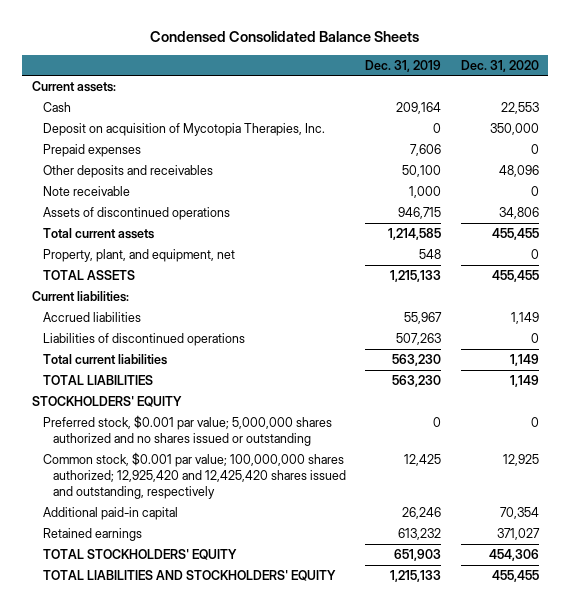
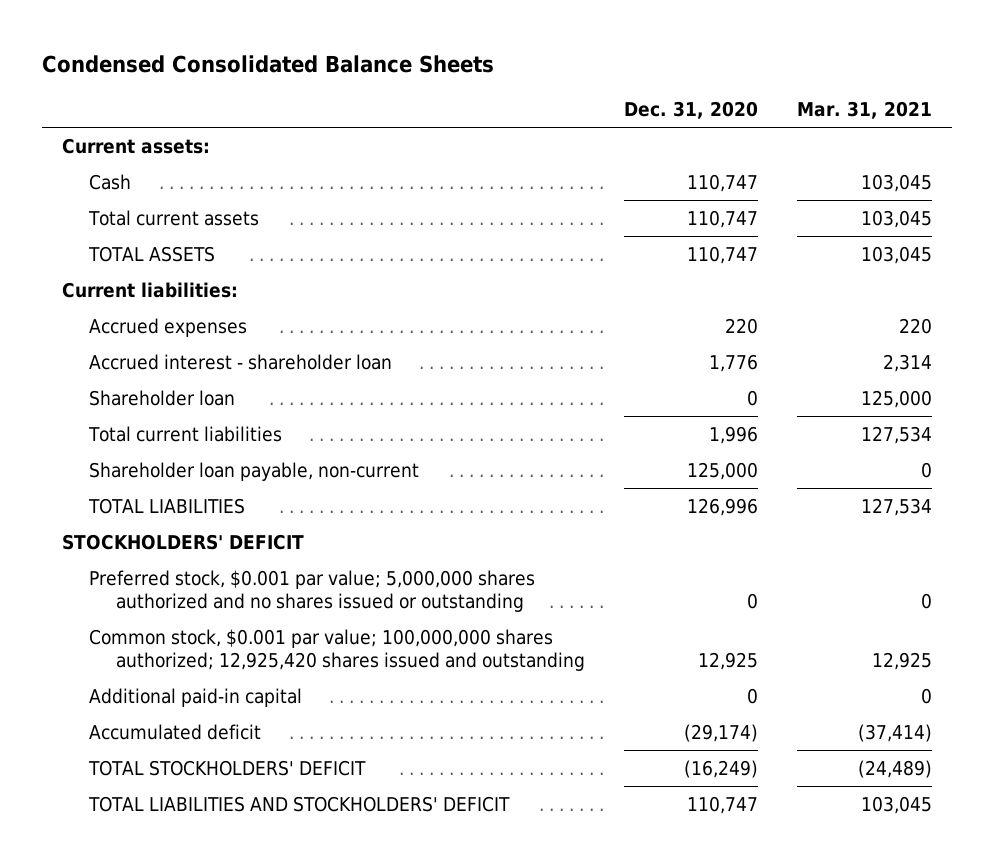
- | Dec. 31, 2019 | Dec. 31, 2020
+ | Dec. 31, 2020 | Mar. 31, 2021
- Cash | 209,164 | 22,553
- Deposit on acquisition of Mycotopia Therapies, Inc. | 0 | 350,000
- Prepaid expenses | 7,606 | 0
- Other deposits and receivables | 50,100 | 48,096
- Note receivable | 1,000 | 0
- Assets of discontinued operations | 946,715 | 34,806
- Total current assets | 1,214,585 | 455,455
- Property, plant, and equipment, net | 548 | 0
- TOTAL ASSETS | 1,215,133 | 455,455
+ Cash | 110,747 | 103,045
+ Total current assets | 110,747 | 103,045
+ TOTAL ASSETS | 110,747 | 103,045
- Accrued liabilities | 55,967 | 1,149
- Liabilities of discontinued operations | 507,263 | 0
- Total current liabilities | 563,230 | 1,149
- TOTAL LIABILITIES | 563,230 | 1,149
- STOCKHOLDERS' EQUITY
+ Accrued expenses | 220 | 220
+ Accrued interest - shareholder loan | 1,776 | 2,314
+ Shareholder loan | 0 | 125,000
+ Total current liabilities | 1,996 | 127,534
+ Shareholder loan payable, non-current | 125,000 | 0
+ TOTAL LIABILITIES | 126,996 | 127,534
+ STOCKHOLDERS' DEFICIT
- Common stock, $0.001 par value; 100,000,000 shares authorized; 12,925,420 and 12,425,420 shares issued and outstanding, respectively | 12,425 | 12,925
- Additional paid-in capital | 26,246 | 70,354
- Retained earnings | 613,232 | 371,027
- TOTAL STOCKHOLDERS' EQUITY | 651,903 | 454,306
- TOTAL LIABILITIES AND STOCKHOLDERS' EQUITY | 1,215,133 | 455,455
+ Common stock, $0.001 par value; 100,000,000 shares authorized; 12,925,420 shares issued and outstanding | 12,925 | 12,925
+ Additional paid-in capital | 0 | 0
+ Accumulated deficit | (29,174) | (37,414)
+ TOTAL STOCKHOLDERS' DEFICIT | (16,249) | (24,489)
+ TOTAL LIABILITIES AND STOCKHOLDERS' DEFICIT | 110,747 | 103,045

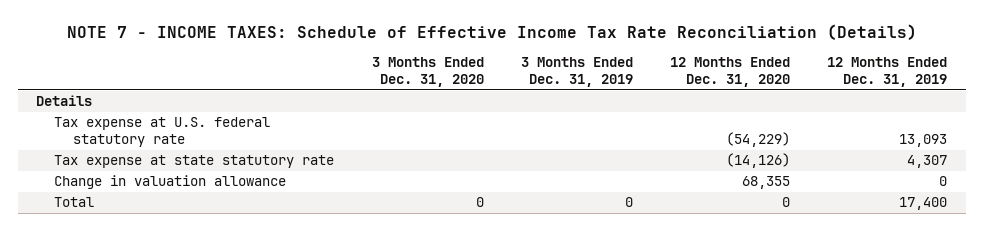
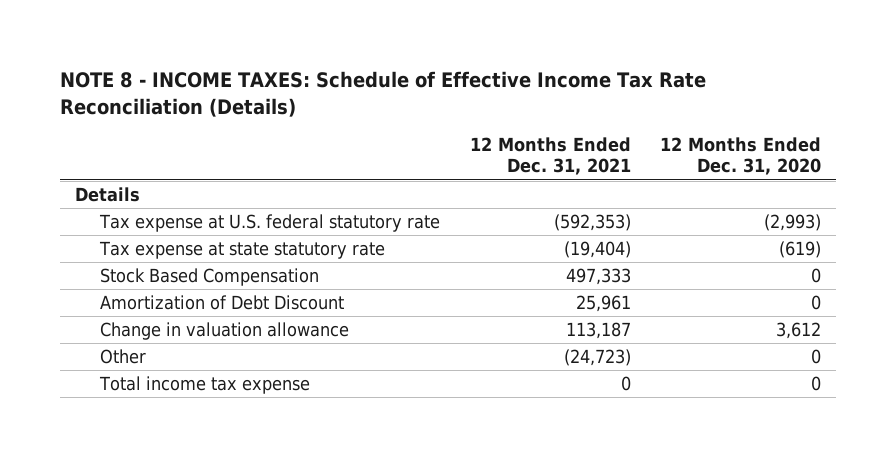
- NOTE 7 - INCOME TAXES: Schedule of Effective Income Tax Rate Reconciliation (Details)
+ NOTE 8 - INCOME TAXES: Schedule of Effective Income Tax Rate Reconciliation (Details)
- | 3 Months Ended Dec. 31, 2020 | 3 Months Ended Dec. 31, 2019 | 12 Months Ended Dec. 31, 2020 | 12 Months Ended Dec. 31, 2019
+ | 12 Months Ended Dec. 31, 2021 | 12 Months Ended Dec. 31, 2020
- Tax expense at U.S. federal statutory rate | | | (54,229) | 13,093
- Tax expense at state statutory rate | | | (14,126) | 4,307
- Change in valuation allowance | | | 68,355 | 0
- Total | 0 | 0 | 0 | 17,400
+ Tax expense at U.S. federal statutory rate | (592,353) | (2,993)
+ Tax expense at state statutory rate | (19,404) | (619)
+ Stock Based Compensation | 497,333 | 0
+ Amortization of Debt Discount | 25,961 | 0
+ Change in valuation allowance | 113,187 | 3,612
+ Other | (24,723) | 0
+ Total income tax expense | 0 | 0

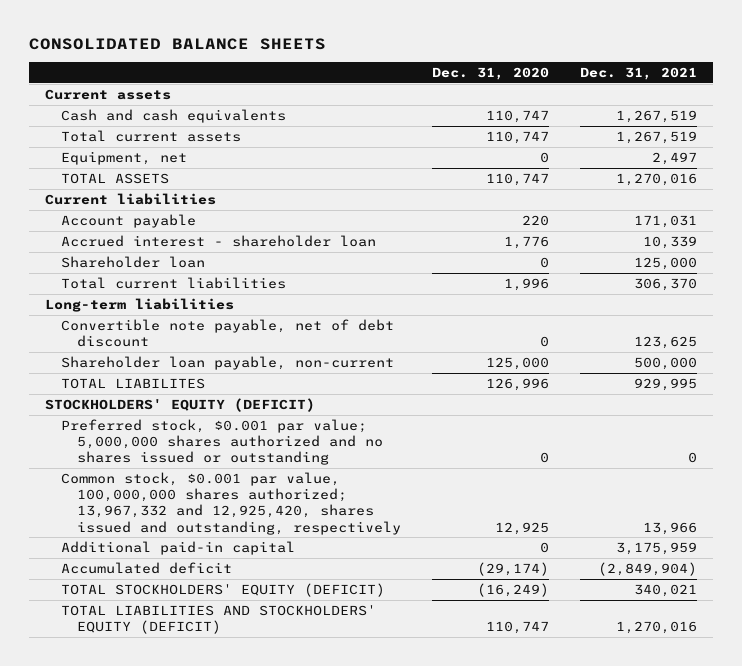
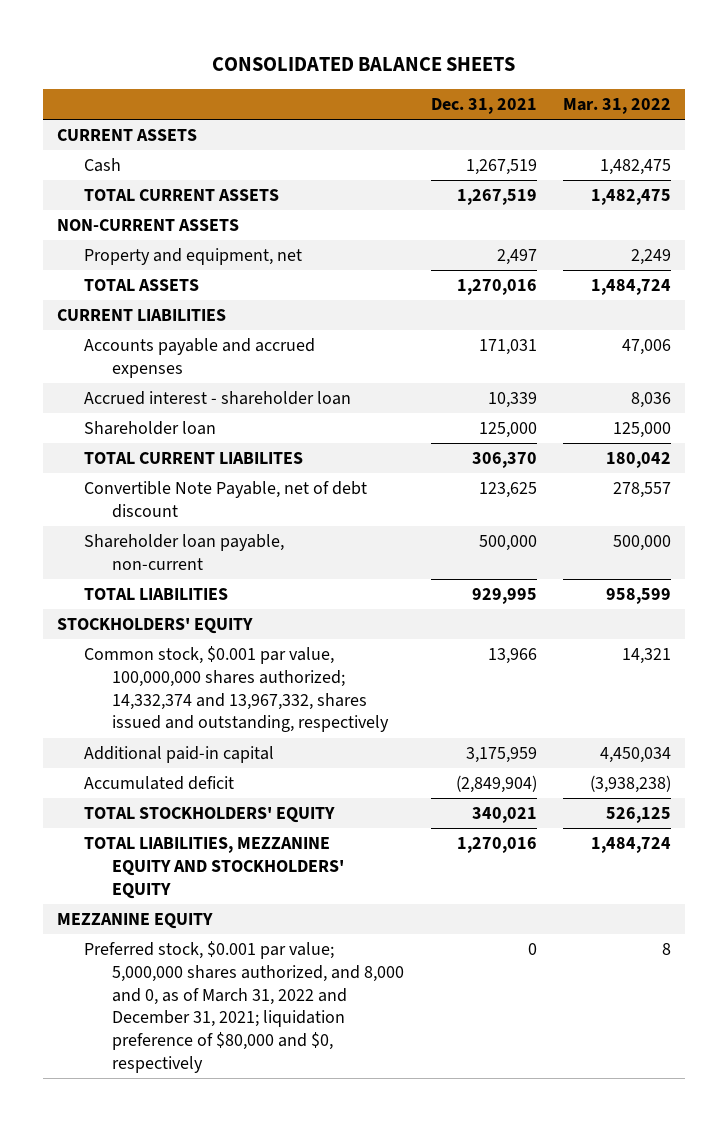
- | Dec. 31, 2020 | Dec. 31, 2021
+ | Dec. 31, 2021 | Mar. 31, 2022
- Current assets
- Cash and cash equivalents | 110,747 | 1,267,519
- Total current assets | 110,747 | 1,267,519
- Equipment, net | 0 | 2,497
+ CURRENT ASSETS
+ Cash | 1,267,519 | 1,482,475
+ TOTAL CURRENT ASSETS | 1,267,519 | 1,482,475
+ NON-CURRENT ASSETS
+ Property and equipment, net | 2,497 | 2,249
- Current liabilities
- Account payable | 220 | 171,031
+ CURRENT LIABILITIES
+ Accounts payable and accrued expenses | 171,031 | 47,006
- Total current liabilities | 1,996 | 306,370
- Long-term liabilities
- Convertible note payable, net of debt discount | 0 | 123,625
+ TOTAL CURRENT LIABILITES | 306,370 | 180,042
+ Convertible Note Payable, net of debt discount | 123,625 | 278,557
- TOTAL LIABILITES | 126,996 | 929,995
- STOCKHOLDERS' EQUITY (DEFICIT)
- Preferred stock, $0.001 par value; 5,000,000 shares authorized and no shares issued or outstanding | 0 | 0
- Common stock, $0.001 par value, 100,000,000 shares authorized; 13,967,332 and 12,925,420, shares issued and outstanding, respectively | 12,925 | 13,966
+ TOTAL LIABILITIES | 929,995 | 958,599
+ STOCKHOLDERS' EQUITY
+ Common stock, $0.001 par value, 100,000,000 shares authorized; 14,332,374 and 13,967,332, shares issued and outstanding, respectively | 13,966 | 14,321
- TOTAL STOCKHOLDERS' EQUITY (DEFICIT) | (16,249) | 340,021
- TOTAL LIABILITIES AND STOCKHOLDERS' EQUITY (DEFICIT) | 110,747 | 1,270,016
+ TOTAL STOCKHOLDERS' EQUITY | 340,021 | 526,125
+ TOTAL LIABILITIES, MEZZANINE EQUITY AND STOCKHOLDERS' EQUITY | 1,270,016 | 1,484,724
+ MEZZANINE EQUITY
+ Preferred stock, $0.001 par value; 5,000,000 shares authorized, and 8,000 and 0, as of March 31, 2022 and December 31, 2021; liquidation preference of $80,000 and $0, respectively | 0 | 8

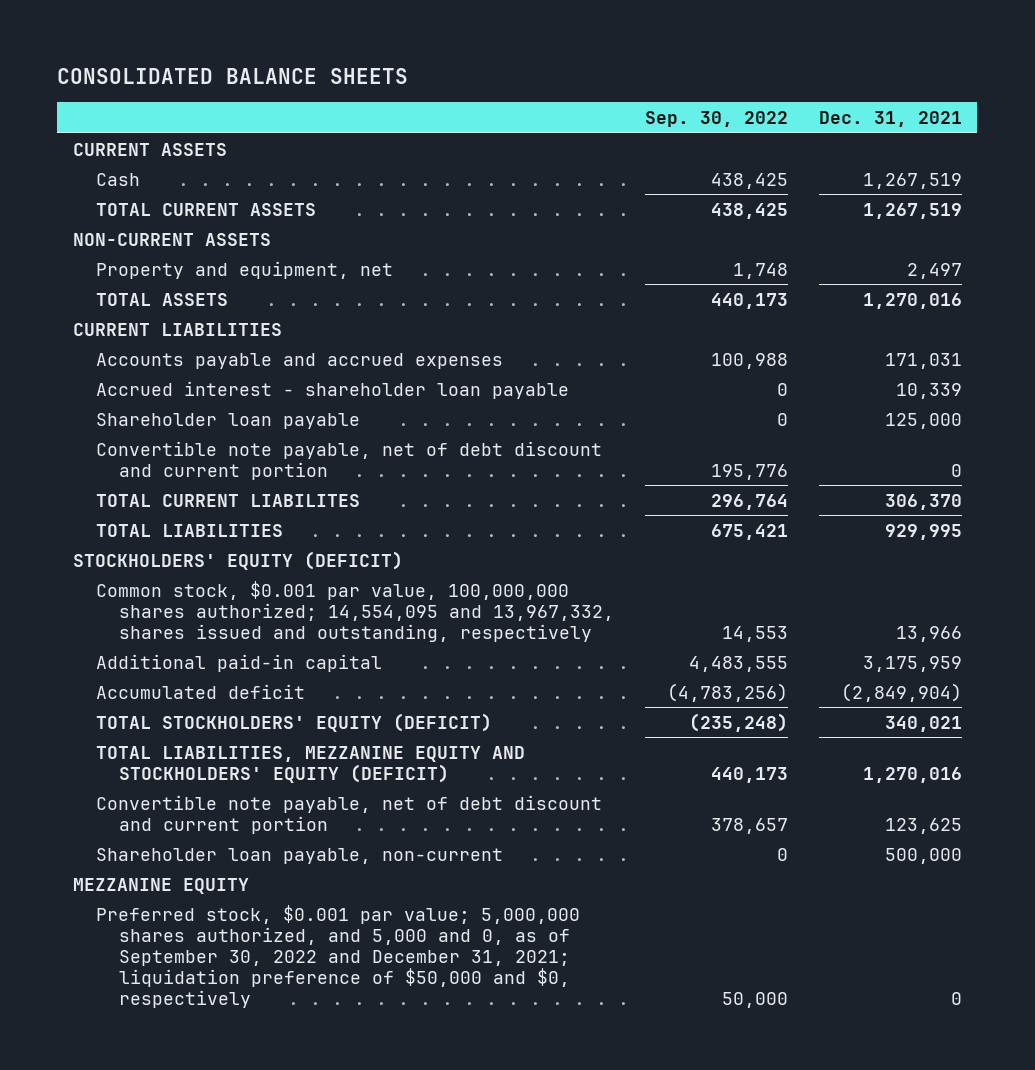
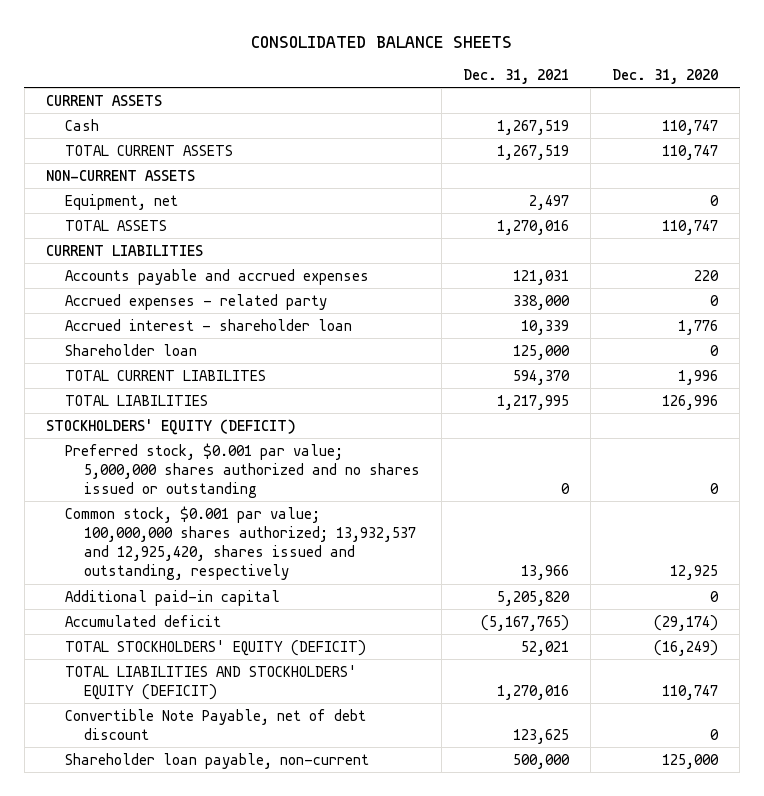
- | Sep. 30, 2022 | Dec. 31, 2021
+ | Dec. 31, 2021 | Dec. 31, 2020
- Property and equipment, net | 1,748 | 2,497
+ Equipment, net | 2,497 | 0
- Accounts payable and accrued expenses | 100,988 | 171,031
- Accrued interest - shareholder loan payable | 0 | 10,339
- Shareholder loan payable | 0 | 125,000
- Convertible note payable, net of debt discount and current portion | 195,776 | 0
- TOTAL CURRENT LIABILITES | 296,764 | 306,370
- TOTAL LIABILITIES | 675,421 | 929,995
+ Accounts payable and accrued expenses | 121,031 | 220
+ Accrued expenses - related party | 338,000 | 0
+ Accrued interest - shareholder loan | 10,339 | 1,776
+ Shareholder loan | 125,000 | 0
+ TOTAL CURRENT LIABILITES | 594,370 | 1,996
+ TOTAL LIABILITIES | 1,217,995 | 126,996
- Common stock, $0.001 par value, 100,000,000 shares authorized; 14,554,095 and 13,967,332, shares issued and outstanding, respectively | 14,553 | 13,966
- Additional paid-in capital | 4,483,555 | 3,175,959
- Accumulated deficit | (4,783,256) | (2,849,904)
- TOTAL STOCKHOLDERS' EQUITY (DEFICIT) | (235,248) | 340,021
- TOTAL LIABILITIES, MEZZANINE EQUITY AND STOCKHOLDERS' EQUITY (DEFICIT) | 440,173 | 1,270,016
- Convertible note payable, net of debt discount and current portion | 378,657 | 123,625
+ Preferred stock, $0.001 par value; 5,000,000 shares authorized and no shares issued or outstanding | 0 | 0
+ Common stock, $0.001 par value; 100,000,000 shares authorized; 13,932,537 and 12,925,420, shares issued and outstanding, respectively | 13,966 | 12,925
+ Additional paid-in capital | 5,205,820 | 0
+ Accumulated deficit | (5,167,765) | (29,174)
+ TOTAL STOCKHOLDERS' EQUITY (DEFICIT) | 52,021 | (16,249)
+ TOTAL LIABILITIES AND STOCKHOLDERS' EQUITY (DEFICIT) | 1,270,016 | 110,747
+ Convertible Note Payable, net of debt discount | 123,625 | 0
- MEZZANINE EQUITY
- Preferred stock, $0.001 par value; 5,000,000 shares authorized, and 5,000 and 0, as of September 30, 2022 and December 31, 2021; liquidation preference of $50,000 and $0, respectively | 50,000 | 0

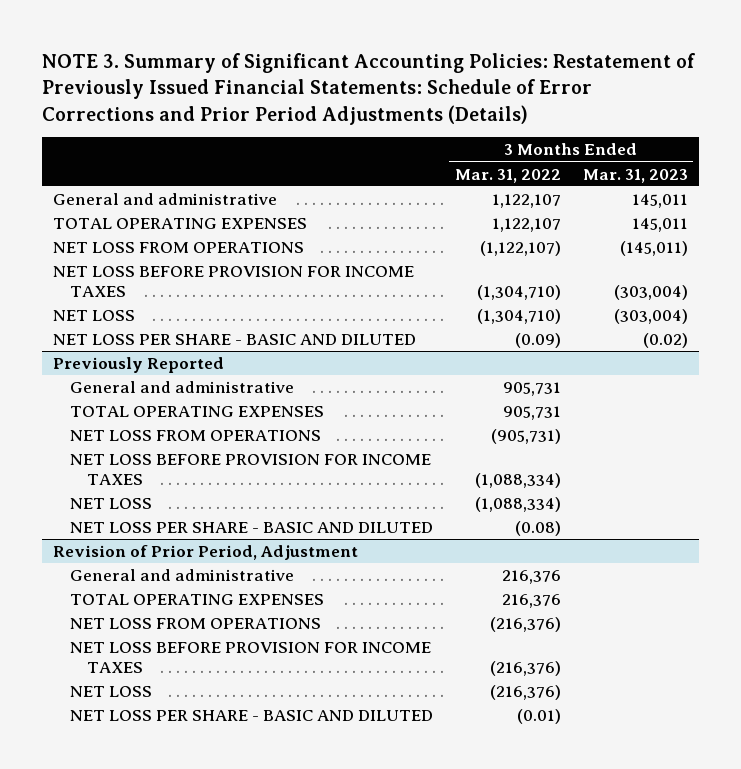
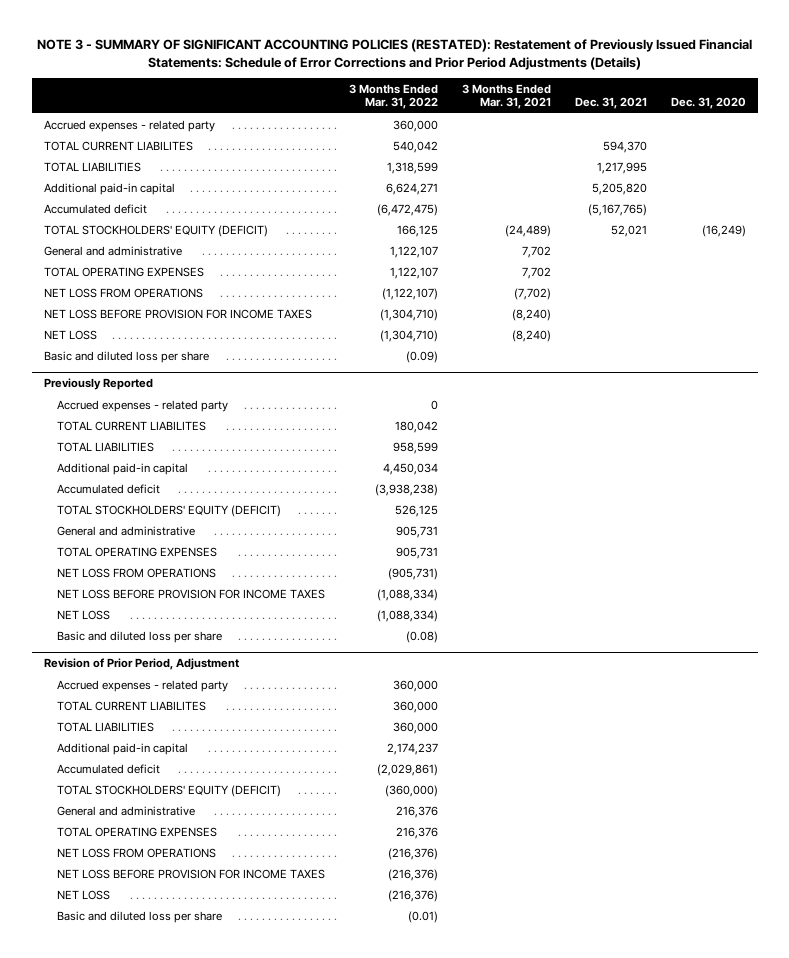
- NOTE 3. Summary of Significant Accounting Policies: Restatement of Previously Issued Financial Statements: Schedule of Error Corrections and Prior Period Adjustments (Details)
+ NOTE 3 - SUMMARY OF SIGNIFICANT ACCOUNTING POLICIES (RESTATED): Restatement of Previously Issued Financial Statements: Schedule of Error Corrections and Prior Period Adjustments (Details)
- | 3 Months Ended Mar. 31, 2022 | 3 Months Ended Mar. 31, 2023
+ | 3 Months Ended Mar. 31, 2022 | 3 Months Ended Mar. 31, 2021 | Dec. 31, 2021 | Dec. 31, 2020
+ Accrued expenses - related party | 360,000 | | |
+ TOTAL CURRENT LIABILITES | 540,042 | | 594,370 |
+ TOTAL LIABILITIES | 1,318,599 | | 1,217,995 |
+ Additional paid-in capital | 6,624,271 | | 5,205,820 |
+ Accumulated deficit | (6,472,475) | | (5,167,765) |
+ TOTAL STOCKHOLDERS' EQUITY (DEFICIT) | 166,125 | (24,489) | 52,021 | (16,249)
- NET LOSS PER SHARE - BASIC AND DILUTED | (0.09) | (0.02)
+ Basic and diluted loss per share | (0.09) | | |
@ Previously Reported
+ Accrued expenses - related party | 0 | | |
+ TOTAL CURRENT LIABILITES | 180,042 | | |
+ TOTAL LIABILITIES | 958,599 | | |
+ Additional paid-in capital | 4,450,034 | | |
+ Accumulated deficit | (3,938,238) | | |
+ TOTAL STOCKHOLDERS' EQUITY (DEFICIT) | 526,125 | | |
- NET LOSS PER SHARE - BASIC AND DILUTED | (0.08) |
+ Basic and diluted loss per share | (0.08) | | |
@ Revision of Prior Period, Adjustment
+ Accrued expenses - related party | 360,000 | | |
+ TOTAL CURRENT LIABILITES | 360,000 | | |
+ TOTAL LIABILITIES | 360,000 | | |
+ Additional paid-in capital | 2,174,237 | | |
+ Accumulated deficit | (2,029,861) | | |
+ TOTAL STOCKHOLDERS' EQUITY (DEFICIT) | (360,000) | | |
- NET LOSS PER SHARE - BASIC AND DILUTED | (0.01) |
+ Basic and diluted loss per share | (0.01) | | |

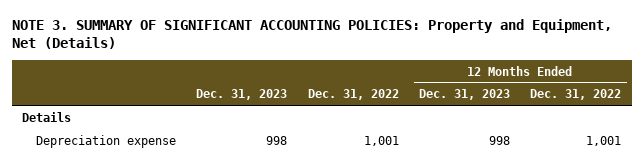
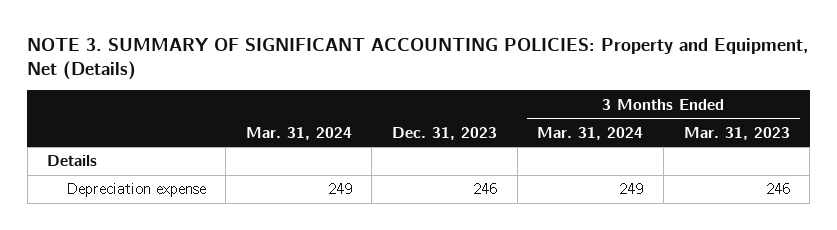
- | Dec. 31, 2023 | Dec. 31, 2022 | 12 Months Ended Dec. 31, 2023 | 12 Months Ended Dec. 31, 2022
+ | Mar. 31, 2024 | Dec. 31, 2023 | 3 Months Ended Mar. 31, 2024 | 3 Months Ended Mar. 31, 2023
- Depreciation expense | 998 | 1,001 | 998 | 1,001
+ Depreciation expense | 249 | 246 | 249 | 246

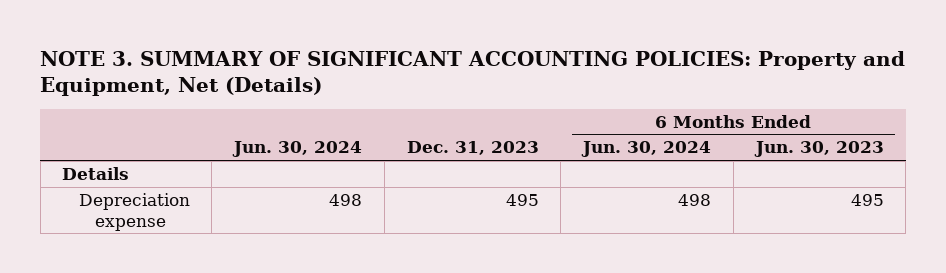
- | Mar. 31, 2024 | Dec. 31, 2023 | 3 Months Ended Mar. 31, 2024 | 3 Months Ended Mar. 31, 2023
+ | Jun. 30, 2024 | Dec. 31, 2023 | 6 Months Ended Jun. 30, 2024 | 6 Months Ended Jun. 30, 2023
- Depreciation expense | 249 | 246 | 249 | 246
+ Depreciation expense | 498 | 495 | 498 | 495

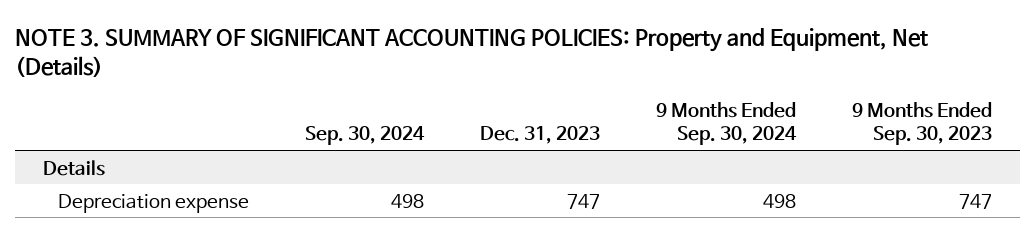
- | Jun. 30, 2024 | Dec. 31, 2023 | 6 Months Ended Jun. 30, 2024 | 6 Months Ended Jun. 30, 2023
+ | Sep. 30, 2024 | Dec. 31, 2023 | 9 Months Ended Sep. 30, 2024 | 9 Months Ended Sep. 30, 2023
- Depreciation expense | 498 | 495 | 498 | 495
+ Depreciation expense | 498 | 747 | 498 | 747

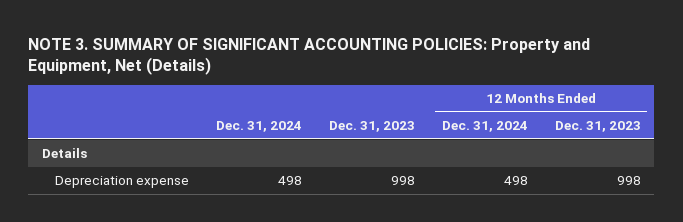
- | Sep. 30, 2024 | Dec. 31, 2023 | 9 Months Ended Sep. 30, 2024 | 9 Months Ended Sep. 30, 2023
+ | Dec. 31, 2024 | Dec. 31, 2023 | 12 Months Ended Dec. 31, 2024 | 12 Months Ended Dec. 31, 2023
- Depreciation expense | 498 | 747 | 498 | 747
+ Depreciation expense | 498 | 998 | 498 | 998

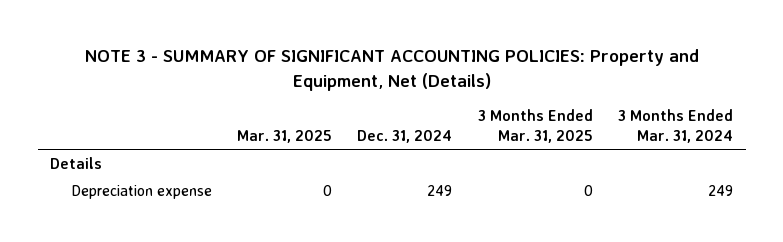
- NOTE 3. SUMMARY OF SIGNIFICANT ACCOUNTING POLICIES: Property and Equipment, Net (Details)
+ NOTE 3 - SUMMARY OF SIGNIFICANT ACCOUNTING POLICIES: Property and Equipment, Net (Details)
- | Dec. 31, 2024 | Dec. 31, 2023 | 12 Months Ended Dec. 31, 2024 | 12 Months Ended Dec. 31, 2023
+ | Mar. 31, 2025 | Dec. 31, 2024 | 3 Months Ended Mar. 31, 2025 | 3 Months Ended Mar. 31, 2024
- Depreciation expense | 498 | 998 | 498 | 998
+ Depreciation expense | 0 | 249 | 0 | 249

